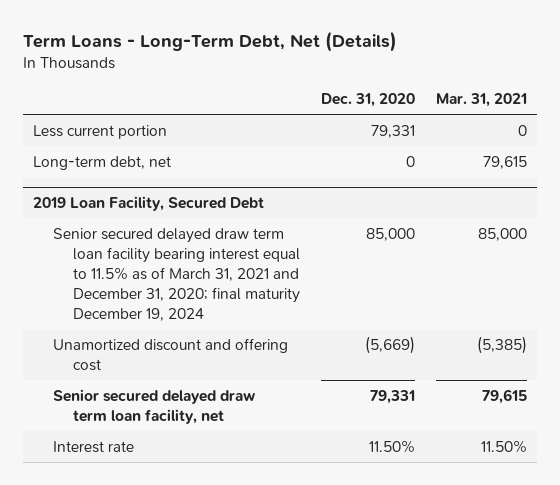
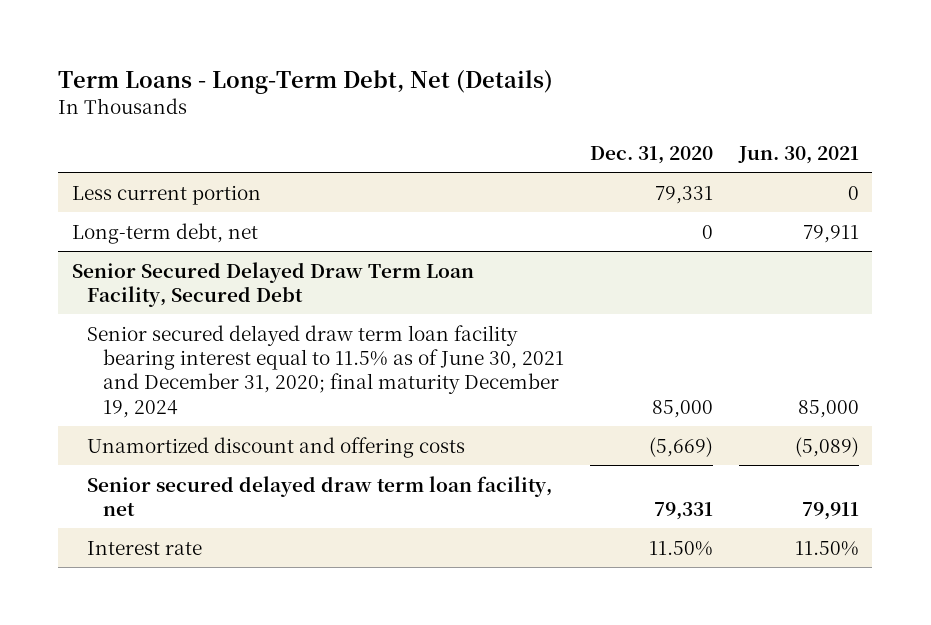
- | Dec. 31, 2020 | Mar. 31, 2021
+ | Dec. 31, 2020 | Jun. 30, 2021
- 2019 Loan Facility, Secured Debt
- Senior secured delayed draw term loan facility bearing interest equal to 11.5% as of March 31, 2021 and December 31, 2020; final maturity December 19, 2024 | 85,000 | 85,000
- Unamortized discount and offering cost | (5,669) | (5,385)
+ Senior Secured Delayed Draw Term Loan Facility, Secured Debt
+ Senior secured delayed draw term loan facility bearing interest equal to 11.5% as of June 30, 2021 and December 31, 2020; final maturity December 19, 2024 | 85,000 | 85,000
+ Unamortized discount and offering costs | (5,669) | (5,089)

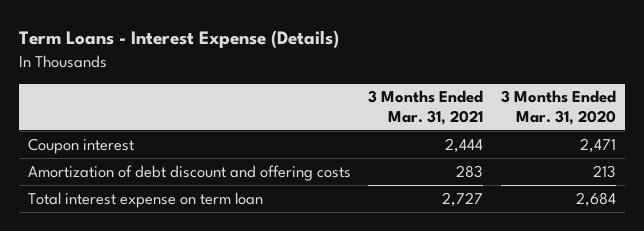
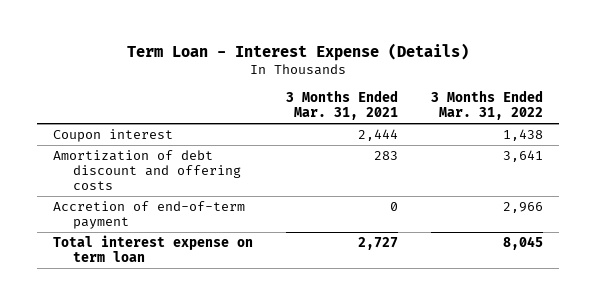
- Term Loans - Interest Expense (Details)
+ Term Loan - Interest Expense (Details)
- | 3 Months Ended Mar. 31, 2021 | 3 Months Ended Mar. 31, 2020
+ | 3 Months Ended Mar. 31, 2021 | 3 Months Ended Mar. 31, 2022
+ Accretion of end-of-term payment | 0 | 2,966

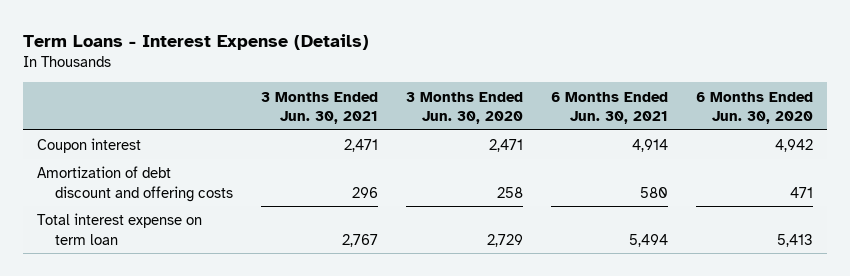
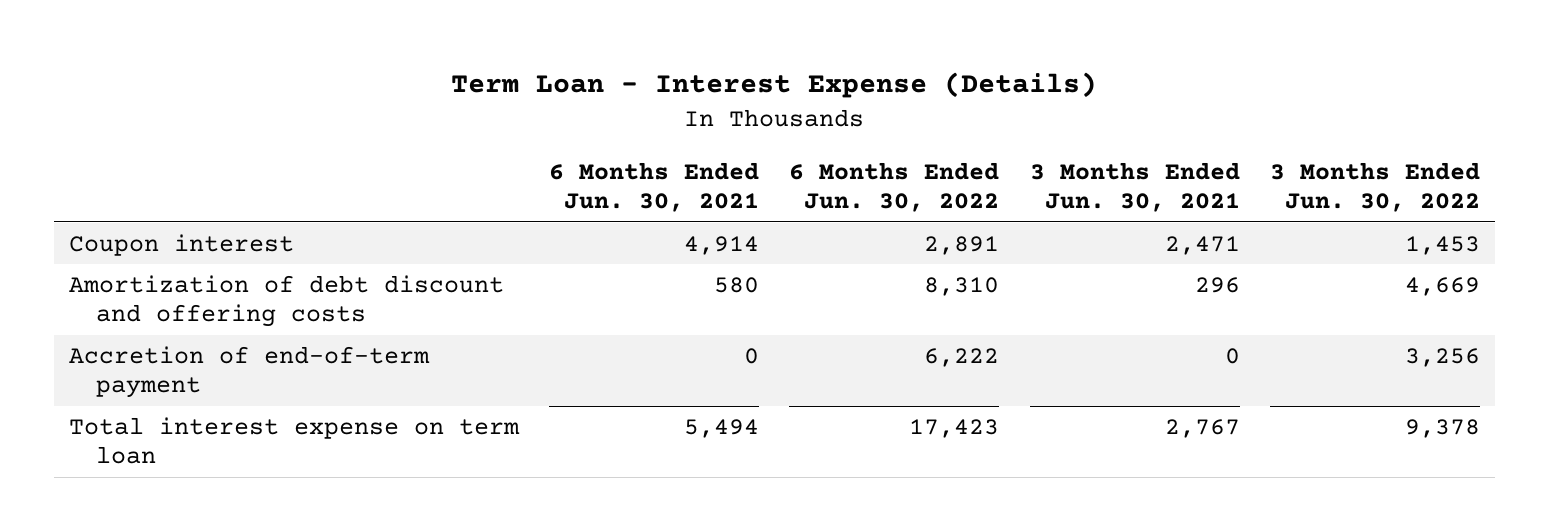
- Term Loans - Interest Expense (Details)
+ Term Loan - Interest Expense (Details)
- | 3 Months Ended Jun. 30, 2021 | 3 Months Ended Jun. 30, 2020 | 6 Months Ended Jun. 30, 2021 | 6 Months Ended Jun. 30, 2020
+ | 6 Months Ended Jun. 30, 2021 | 6 Months Ended Jun. 30, 2022 | 3 Months Ended Jun. 30, 2021 | 3 Months Ended Jun. 30, 2022
+ Accretion of end-of-term payment | 0 | 6,222 | 0 | 3,256

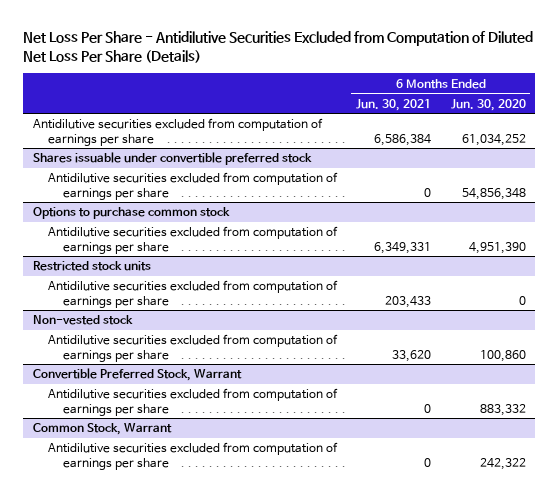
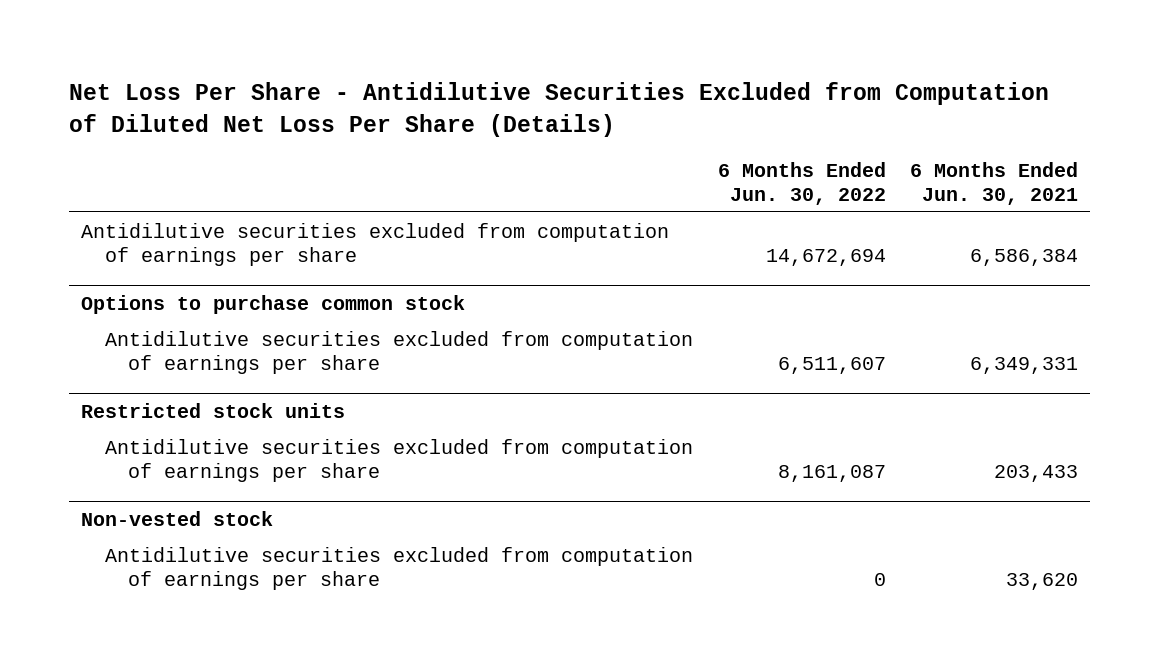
- | 6 Months Ended Jun. 30, 2021 | 6 Months Ended Jun. 30, 2020
+ | 6 Months Ended Jun. 30, 2022 | 6 Months Ended Jun. 30, 2021
- Shares issuable under convertible preferred stock
- Antidilutive securities excluded from computation of earnings per share | 0 | 54,856,348
- Convertible Preferred Stock, Warrant
- Antidilutive securities excluded from computation of earnings per share | 0 | 883,332
- Common Stock, Warrant
- Antidilutive securities excluded from computation of earnings per share | 0 | 242,322

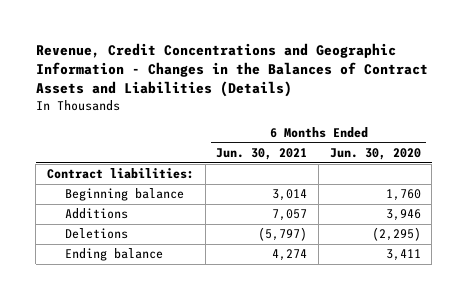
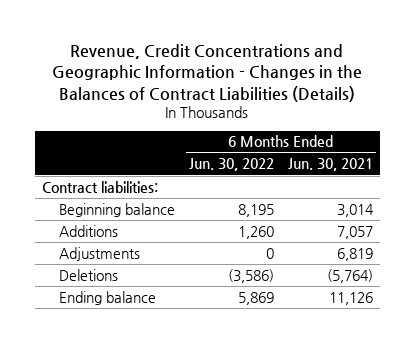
- Revenue, Credit Concentrations and Geographic Information - Changes in the Balances of Contract Assets and Liabilities (Details)
+ Revenue, Credit Concentrations and Geographic Information - Changes in the Balances of Contract Liabilities (Details)
- | 6 Months Ended Jun. 30, 2021 | 6 Months Ended Jun. 30, 2020
+ | 6 Months Ended Jun. 30, 2022 | 6 Months Ended Jun. 30, 2021
- Deletions | (5,797) | (2,295)
- Ending balance | 4,274 | 3,411
+ Adjustments | 0 | 6,819
+ Deletions | (3,586) | (5,764)
+ Ending balance | 5,869 | 11,126

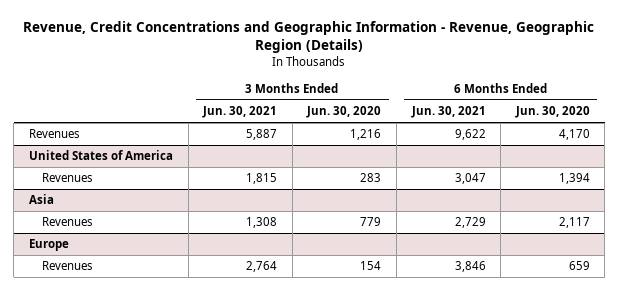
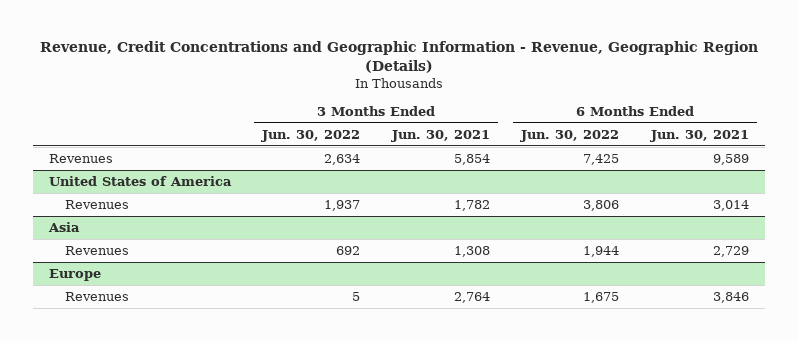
- | 3 Months Ended Jun. 30, 2021 | 3 Months Ended Jun. 30, 2020 | 6 Months Ended Jun. 30, 2021 | 6 Months Ended Jun. 30, 2020
+ | 3 Months Ended Jun. 30, 2022 | 3 Months Ended Jun. 30, 2021 | 6 Months Ended Jun. 30, 2022 | 6 Months Ended Jun. 30, 2021
- Revenues | 5,887 | 1,216 | 9,622 | 4,170
+ Revenues | 2,634 | 5,854 | 7,425 | 9,589
@ United States of America
- Revenues | 1,815 | 283 | 3,047 | 1,394
+ Revenues | 1,937 | 1,782 | 3,806 | 3,014

